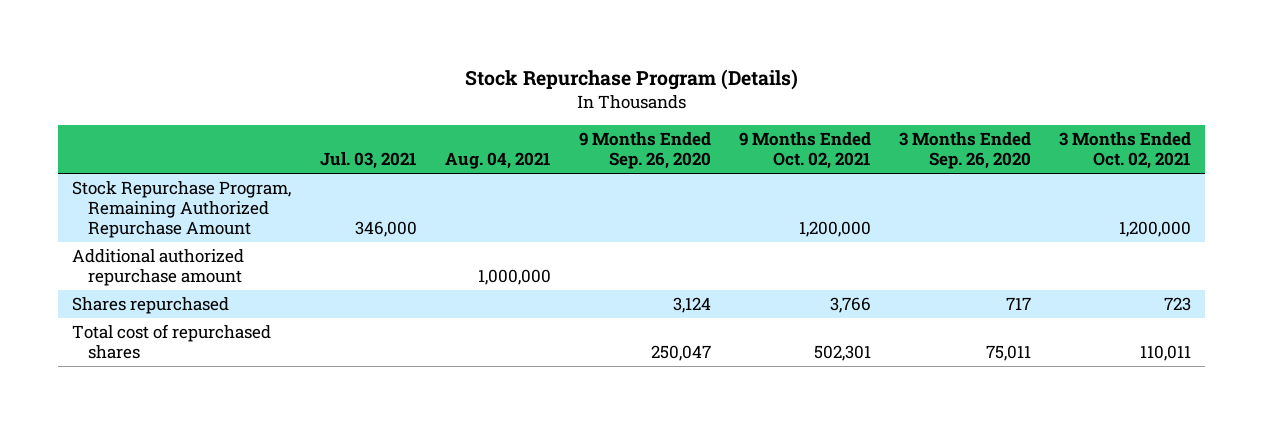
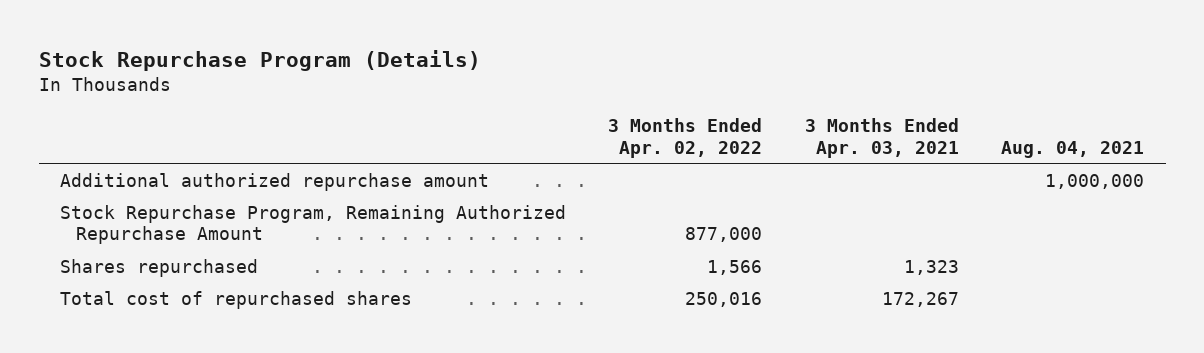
- | Jul. 03, 2021 | Aug. 04, 2021 | 9 Months Ended Sep. 26, 2020 | 9 Months Ended Oct. 02, 2021 | 3 Months Ended Sep. 26, 2020 | 3 Months Ended Oct. 02, 2021
+ | 3 Months Ended Apr. 02, 2022 | 3 Months Ended Apr. 03, 2021 | Aug. 04, 2021
moved down: Stock Repurchase Program, Remaining Authorized Repurchase Amount | 877,000 | |

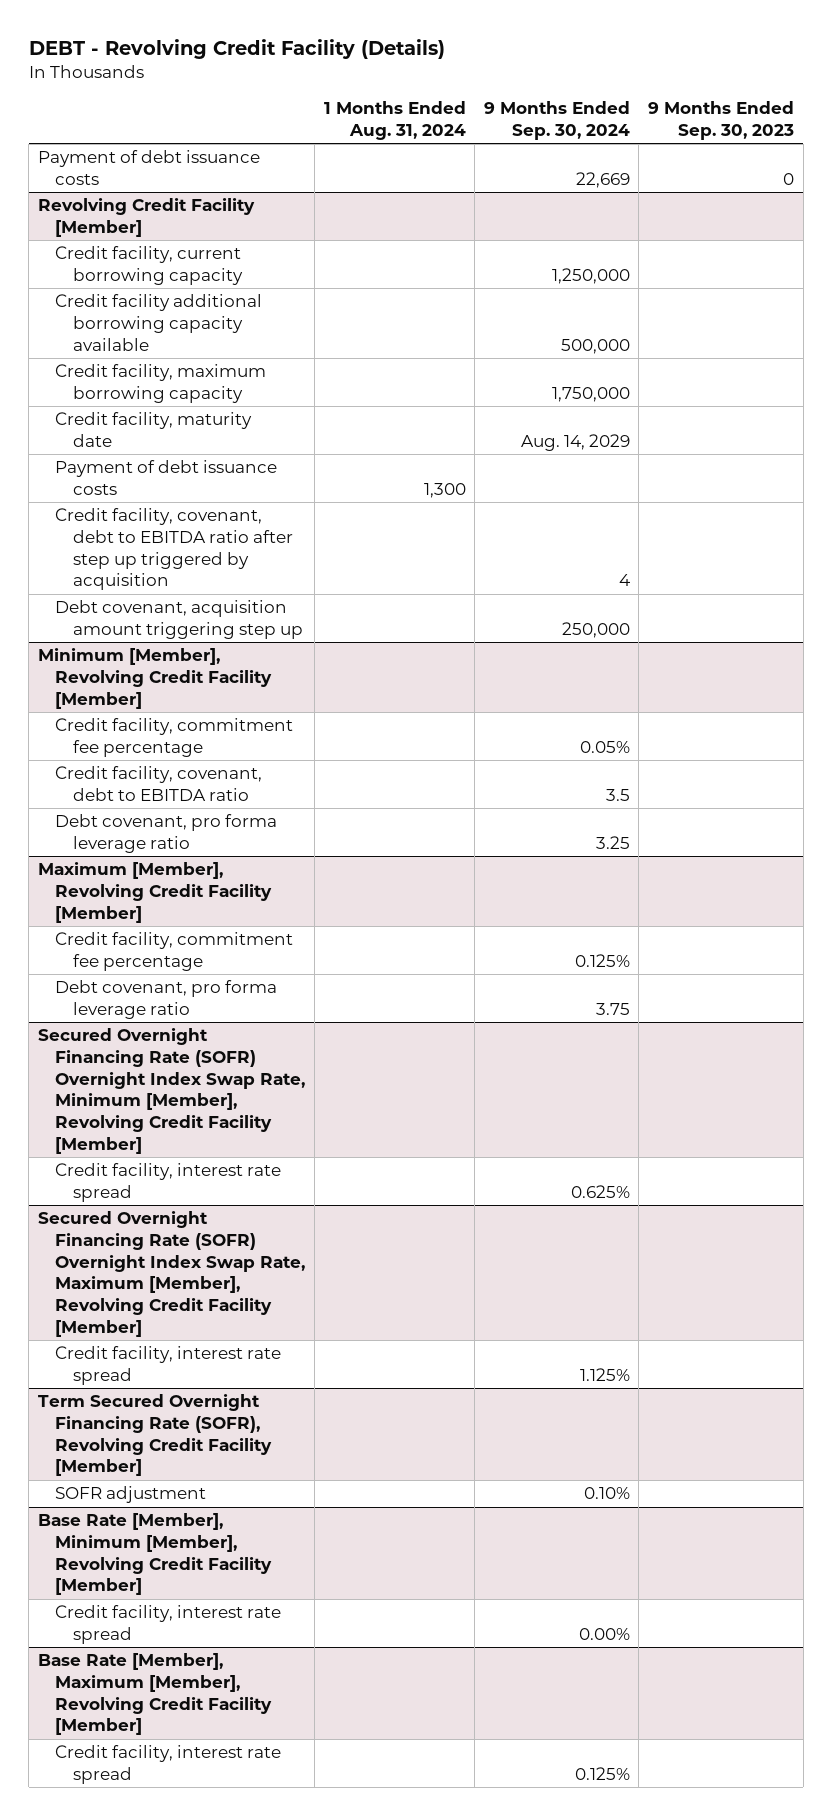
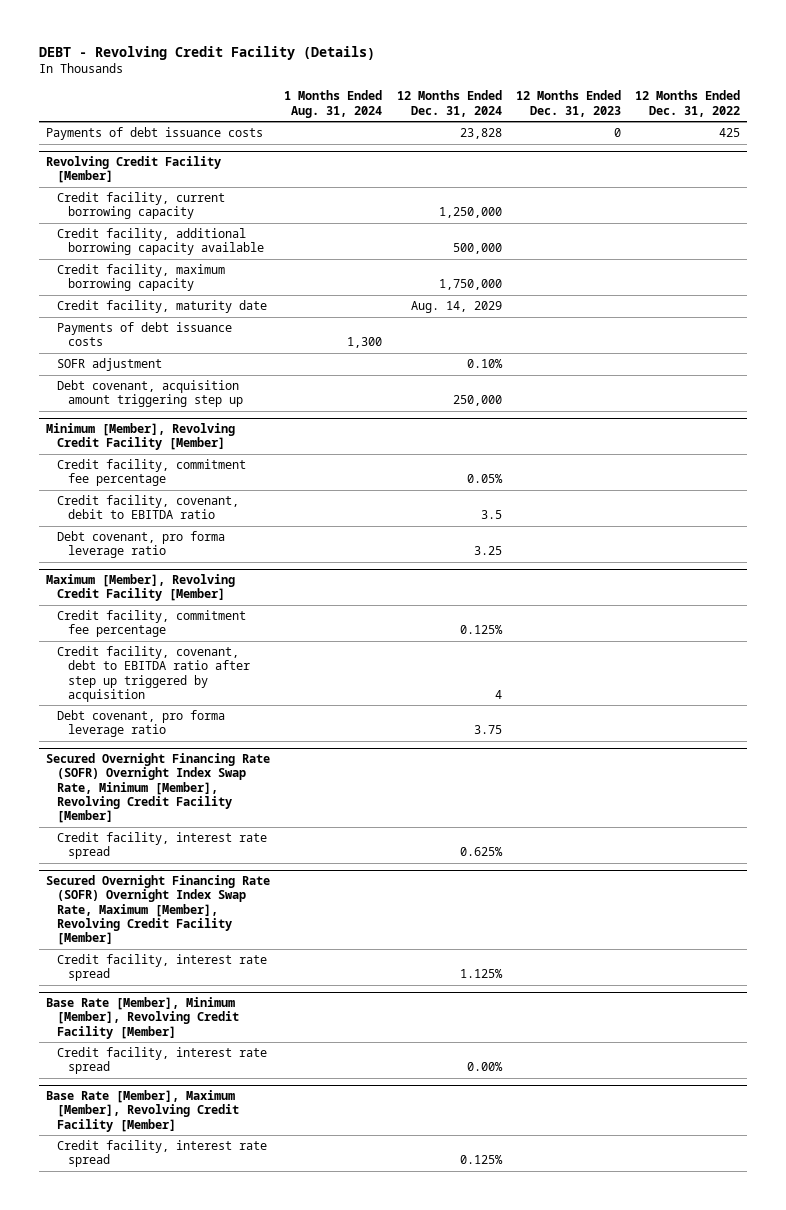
- | 1 Months Ended Aug. 31, 2024 | 9 Months Ended Sep. 30, 2024 | 9 Months Ended Sep. 30, 2023
+ | 1 Months Ended Aug. 31, 2024 | 12 Months Ended Dec. 31, 2024 | 12 Months Ended Dec. 31, 2023 | 12 Months Ended Dec. 31, 2022
- Payment of debt issuance costs | | 22,669 | 0
+ Payments of debt issuance costs | | 23,828 | 0 | 425
@ Revolving Credit Facility [Member]
- Credit facility additional borrowing capacity available | | 500,000 |
+ Credit facility, additional borrowing capacity available | | 500,000 | |
- Payment of debt issuance costs | 1,300 | |
- Credit facility, covenant, debt to EBITDA ratio after step up triggered by acquisition | | 4 |
+ Payments of debt issuance costs | 1,300 | | |
+ SOFR adjustment | | 0.10% | |
@ Minimum [Member], Revolving Credit Facility [Member]
- Credit facility, covenant, debt to EBITDA ratio | | 3.5 |
+ Credit facility, covenant, debit to EBITDA ratio | | 3.5 | |
@ Maximum [Member], Revolving Credit Facility [Member]
+ Credit facility, covenant, debt to EBITDA ratio after step up triggered by acquisition | | 4 | |
- Term Secured Overnight Financing Rate (SOFR), Revolving Credit Facility [Member]
- SOFR adjustment | | 0.10% |

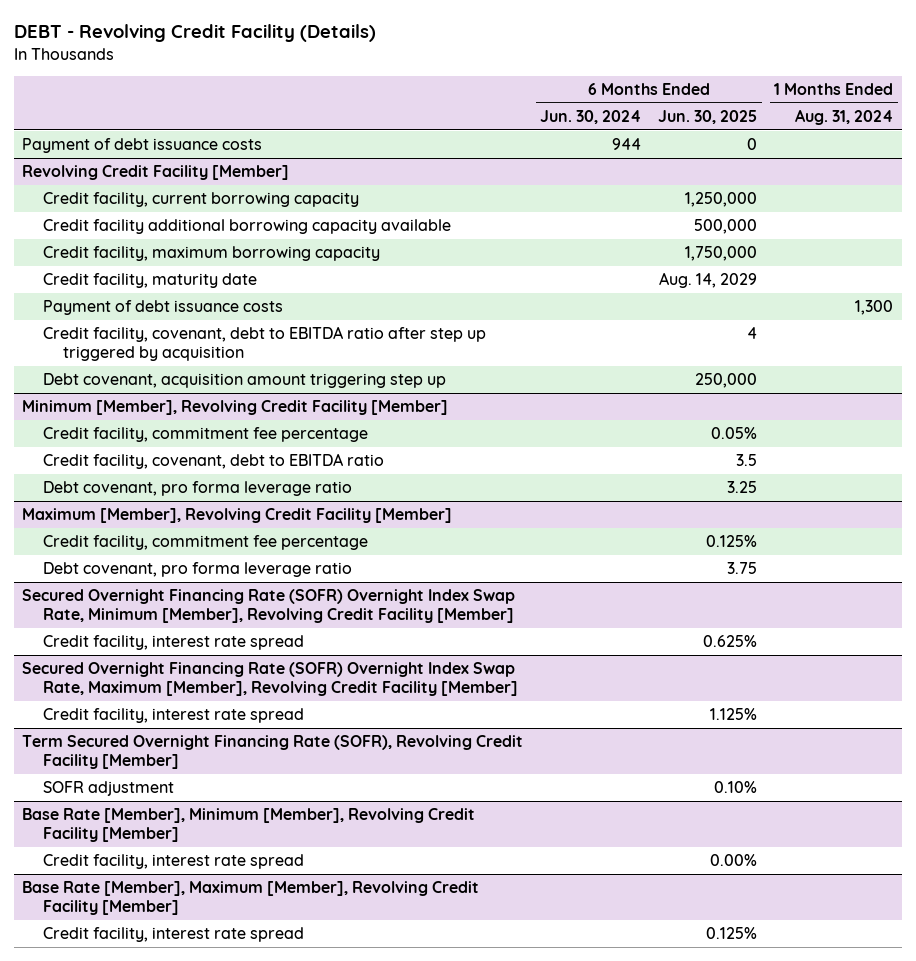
- | 1 Months Ended Aug. 31, 2024 | 12 Months Ended Dec. 31, 2024 | 12 Months Ended Dec. 31, 2023 | 12 Months Ended Dec. 31, 2022
+ | 6 Months Ended Jun. 30, 2024 | 6 Months Ended Jun. 30, 2025 | 1 Months Ended Aug. 31, 2024
- Payments of debt issuance costs | | 23,828 | 0 | 425
+ Payment of debt issuance costs | 944 | 0 |
@ Revolving Credit Facility [Member]
- Credit facility, additional borrowing capacity available | | 500,000 | |
+ Credit facility additional borrowing capacity available | | 500,000 |
- Payments of debt issuance costs | 1,300 | | |
- SOFR adjustment | | 0.10% | |
+ Payment of debt issuance costs | | | 1,300
+ Credit facility, covenant, debt to EBITDA ratio after step up triggered by acquisition | | 4 |
@ Minimum [Member], Revolving Credit Facility [Member]
- Credit facility, covenant, debit to EBITDA ratio | | 3.5 | |
+ Credit facility, covenant, debt to EBITDA ratio | | 3.5 |
@ Maximum [Member], Revolving Credit Facility [Member]
- Credit facility, covenant, debt to EBITDA ratio after step up triggered by acquisition | | 4 | |
+ Term Secured Overnight Financing Rate (SOFR), Revolving Credit Facility [Member]
+ SOFR adjustment | | 0.10% |

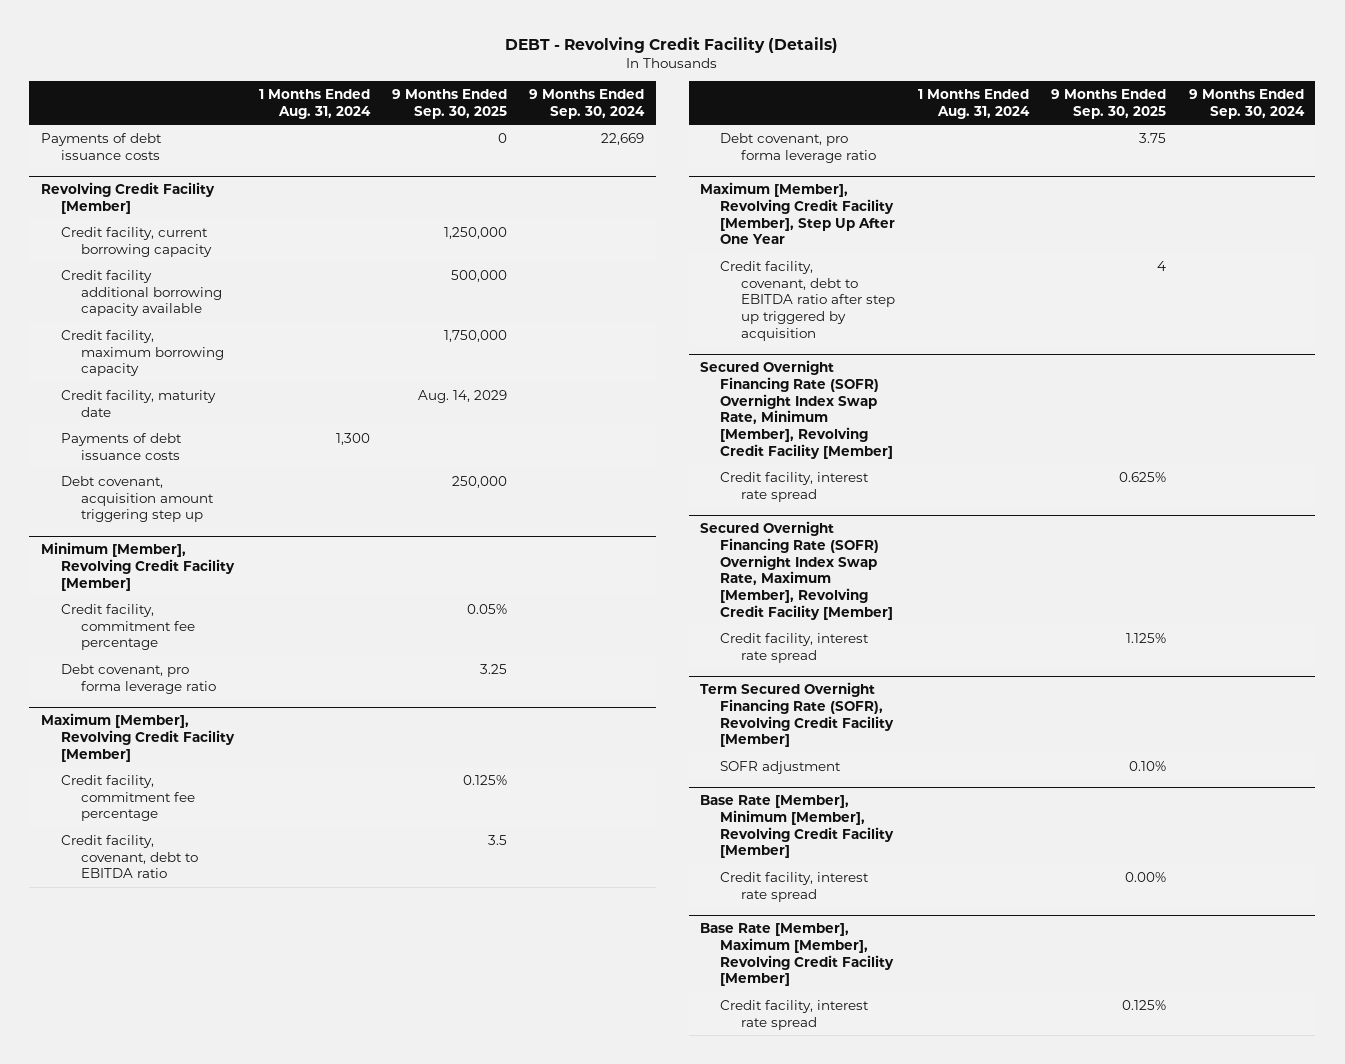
- | 6 Months Ended Jun. 30, 2024 | 6 Months Ended Jun. 30, 2025 | 1 Months Ended Aug. 31, 2024
+ | 1 Months Ended Aug. 31, 2024 | 9 Months Ended Sep. 30, 2025 | 9 Months Ended Sep. 30, 2024
- Payment of debt issuance costs | 944 | 0 |
+ Payments of debt issuance costs | | 0 | 22,669
@ Revolving Credit Facility [Member]
- Payment of debt issuance costs | | | 1,300
- Credit facility, covenant, debt to EBITDA ratio after step up triggered by acquisition | | 4 |
+ Payments of debt issuance costs | 1,300 | |
@ Minimum [Member], Revolving Credit Facility [Member]
- Credit facility, covenant, debt to EBITDA ratio | | 3.5 |
@ Maximum [Member], Revolving Credit Facility [Member]
+ Credit facility, covenant, debt to EBITDA ratio | | 3.5 |
+ Maximum [Member], Revolving Credit Facility [Member], Step Up After One Year
+ Credit facility, covenant, debt to EBITDA ratio after step up triggered by acquisition | | 4 |

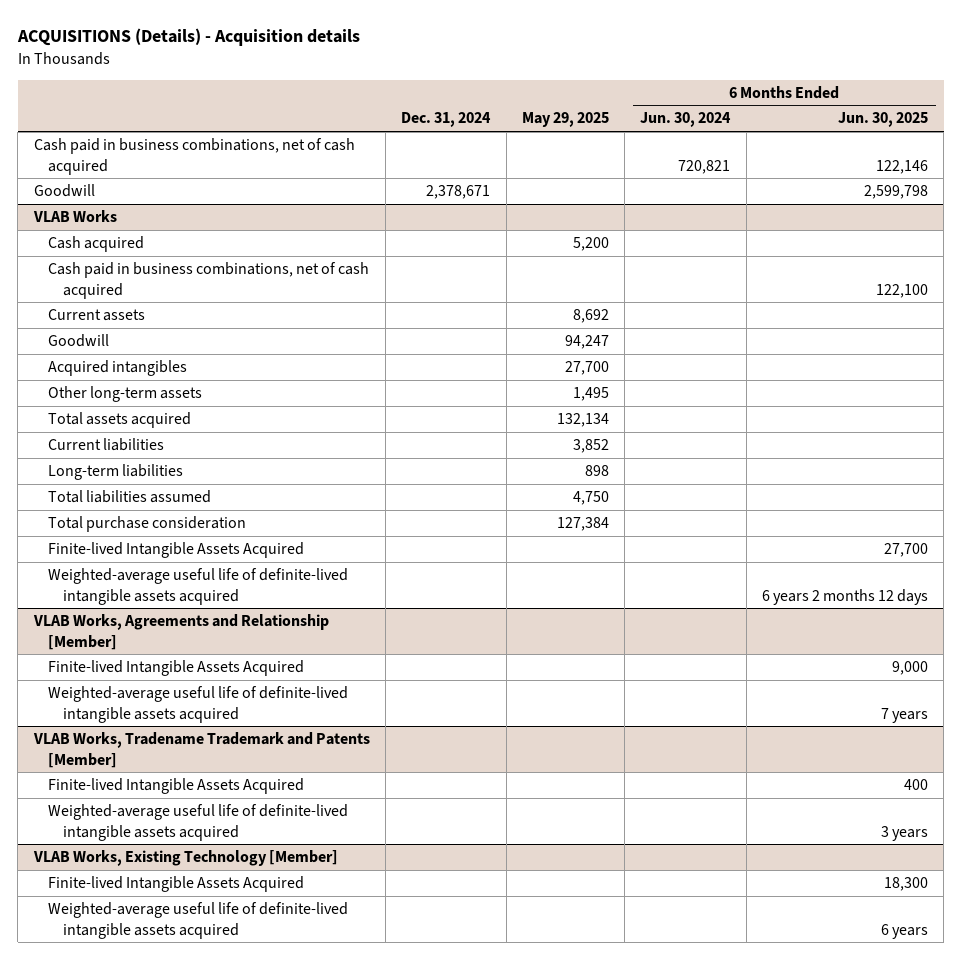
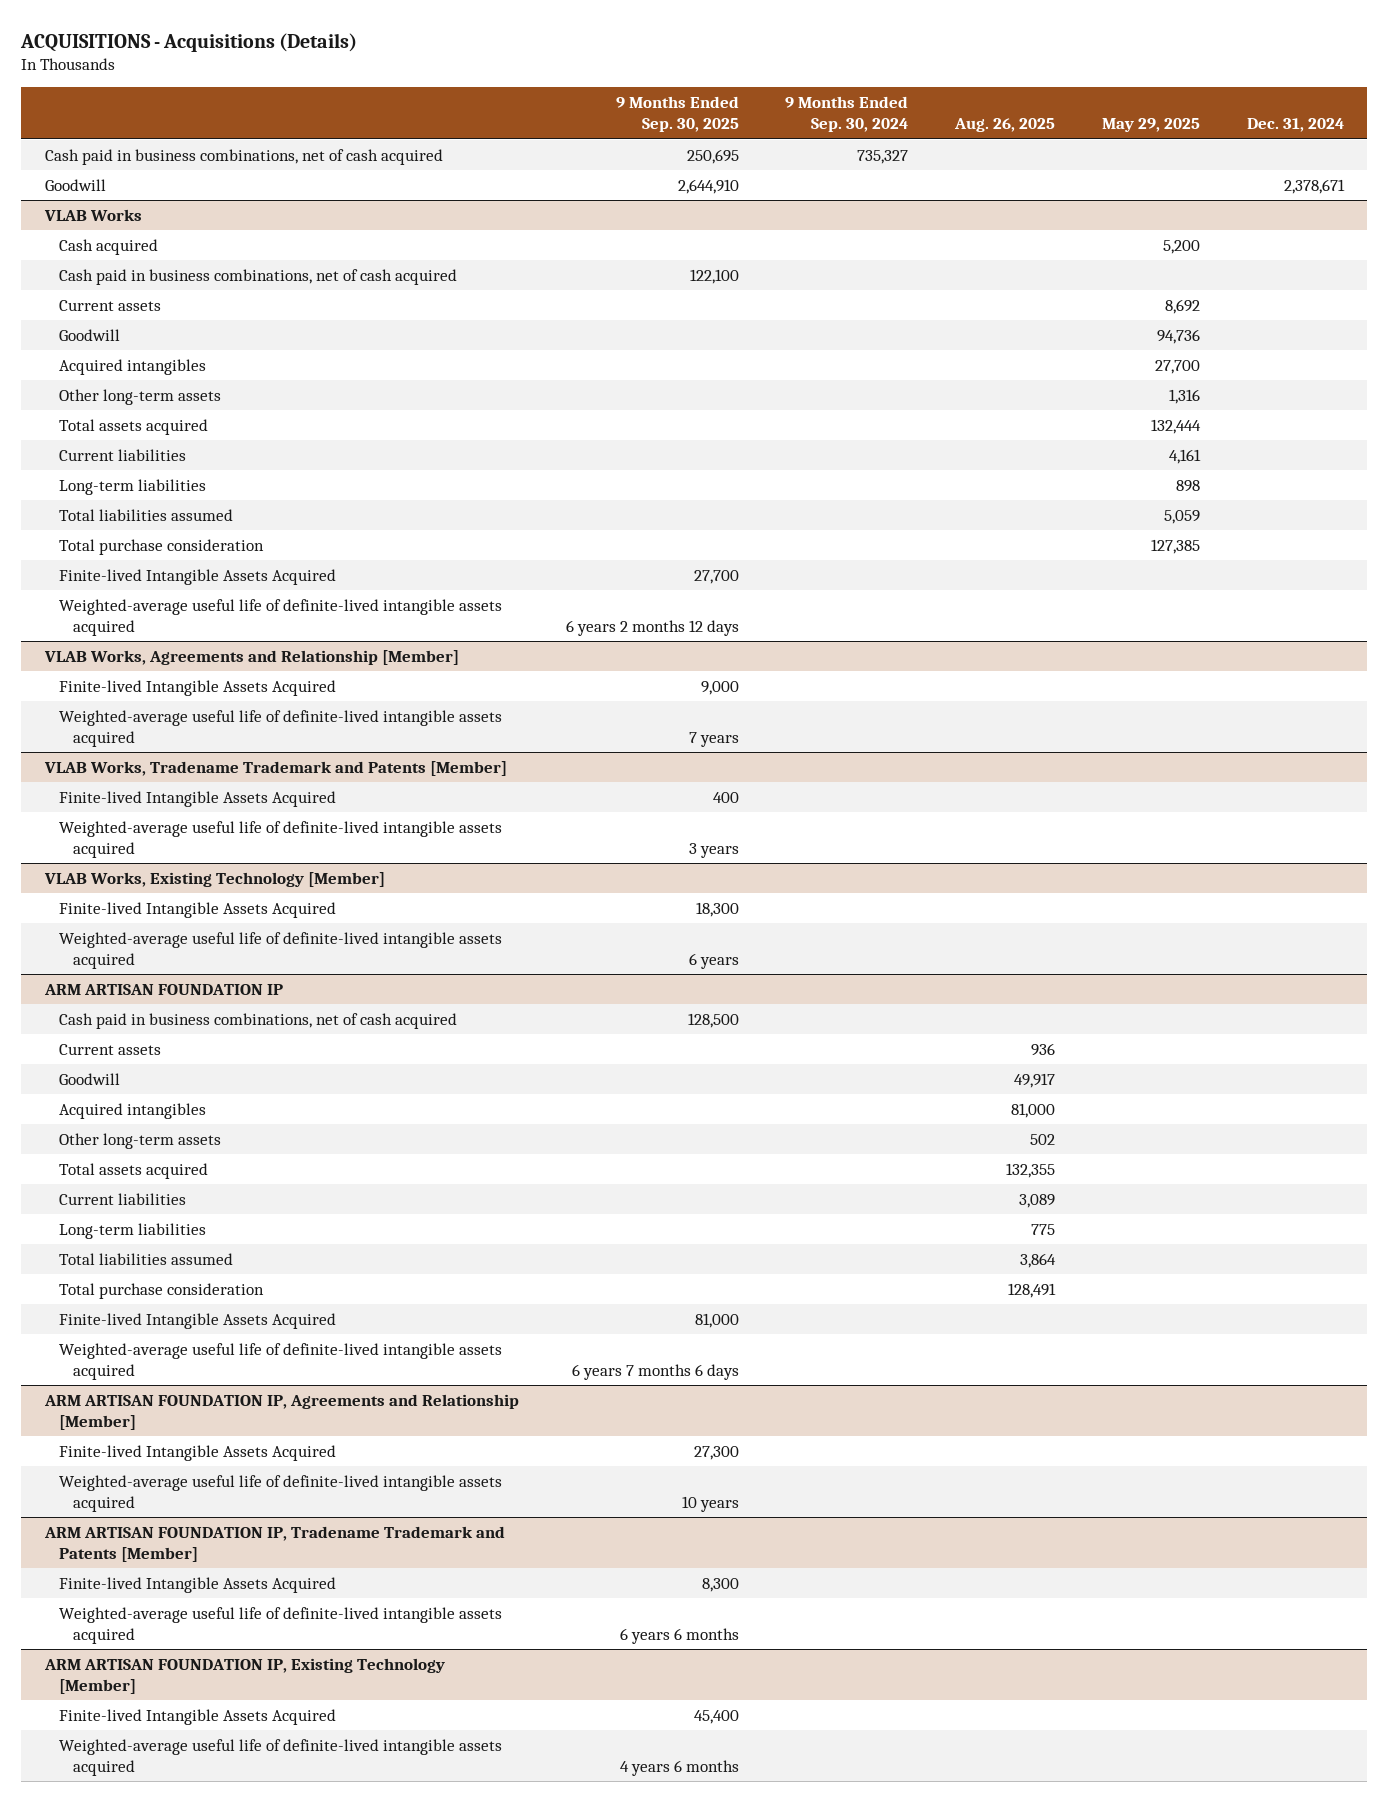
- ACQUISITIONS (Details) - Acquisition details
+ ACQUISITIONS - Acquisitions (Details)
- | Dec. 31, 2024 | May 29, 2025 | 6 Months Ended Jun. 30, 2024 | 6 Months Ended Jun. 30, 2025
+ | 9 Months Ended Sep. 30, 2025 | 9 Months Ended Sep. 30, 2024 | Aug. 26, 2025 | May 29, 2025 | Dec. 31, 2024
@ VLAB Works
- Goodwill | | 94,247 | |
+ Goodwill | | | | 94,736 |
- Other long-term assets | | 1,495 | |
- Total assets acquired | | 132,134 | |
- Current liabilities | | 3,852 | |
+ Other long-term assets | | | | 1,316 |
+ Total assets acquired | | | | 132,444 |
+ Current liabilities | | | | 4,161 |
- Total liabilities assumed | | 4,750 | |
- Total purchase consideration | | 127,384 | |
+ Total liabilities assumed | | | | 5,059 |
+ Total purchase consideration | | | | 127,385 |
+ ARM ARTISAN FOUNDATION IP
+ Cash paid in business combinations, net of cash acquired | 128,500 | | | |
+ Current assets | | | 936 | |
+ Goodwill | | | 49,917 | |
+ Acquired intangibles | | | 81,000 | |
+ Other long-term assets | | | 502 | |
+ Total assets acquired | | | 132,355 | |
+ Current liabilities | | | 3,089 | |
+ Long-term liabilities | | | 775 | |
+ Total liabilities assumed | | | 3,864 | |
+ Total purchase consideration | | | 128,491 | |
+ Finite-lived Intangible Assets Acquired | 81,000 | | | |
+ Weighted-average useful life of definite-lived intangible assets acquired | 6 years 7 months 6 days | | | |
+ ARM ARTISAN FOUNDATION IP, Agreements and Relationship [Member]
+ Finite-lived Intangible Assets Acquired | 27,300 | | | |
+ Weighted-average useful life of definite-lived intangible assets acquired | 10 years | | | |
+ ARM ARTISAN FOUNDATION IP, Tradename Trademark and Patents [Member]
+ Finite-lived Intangible Assets Acquired | 8,300 | | | |
+ Weighted-average useful life of definite-lived intangible assets acquired | 6 years 6 months | | | |
+ ARM ARTISAN FOUNDATION IP, Existing Technology [Member]
+ Finite-lived Intangible Assets Acquired | 45,400 | | | |
+ Weighted-average useful life of definite-lived intangible assets acquired | 4 years 6 months | | | |

